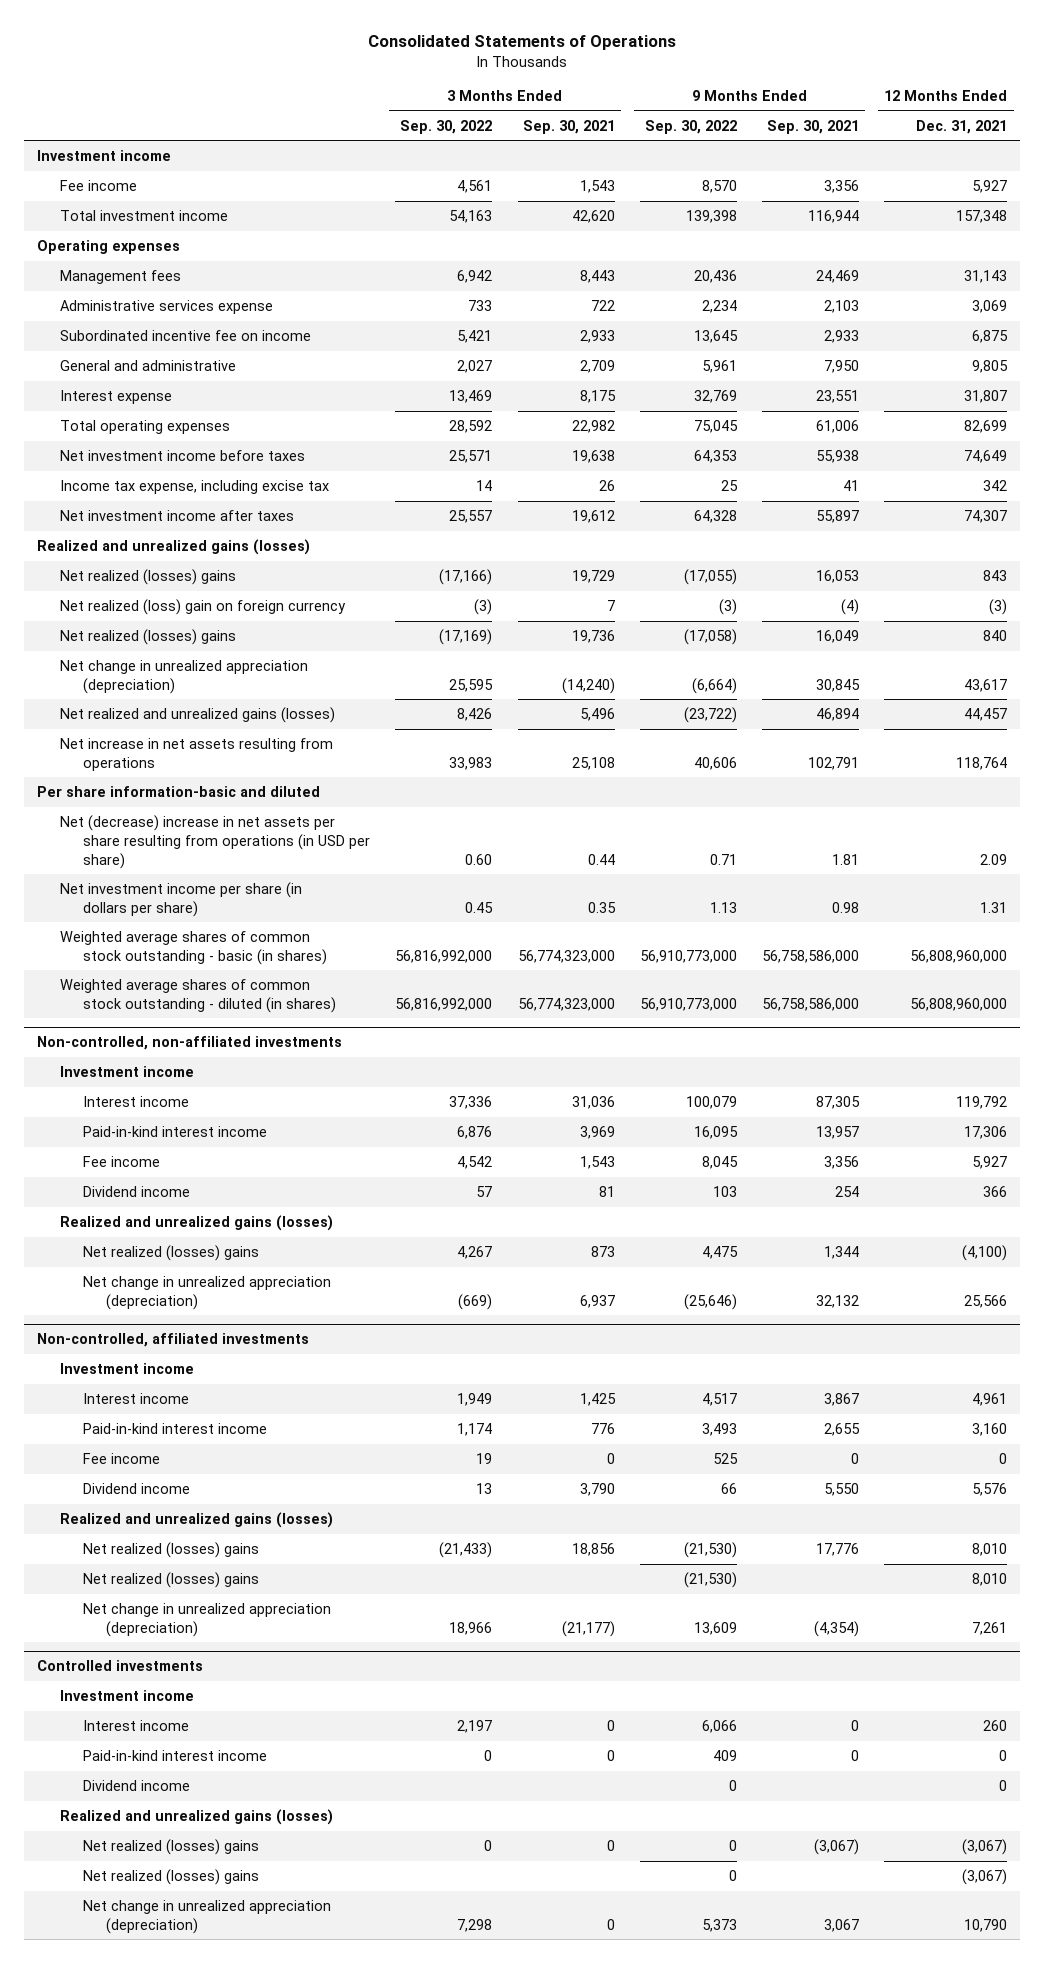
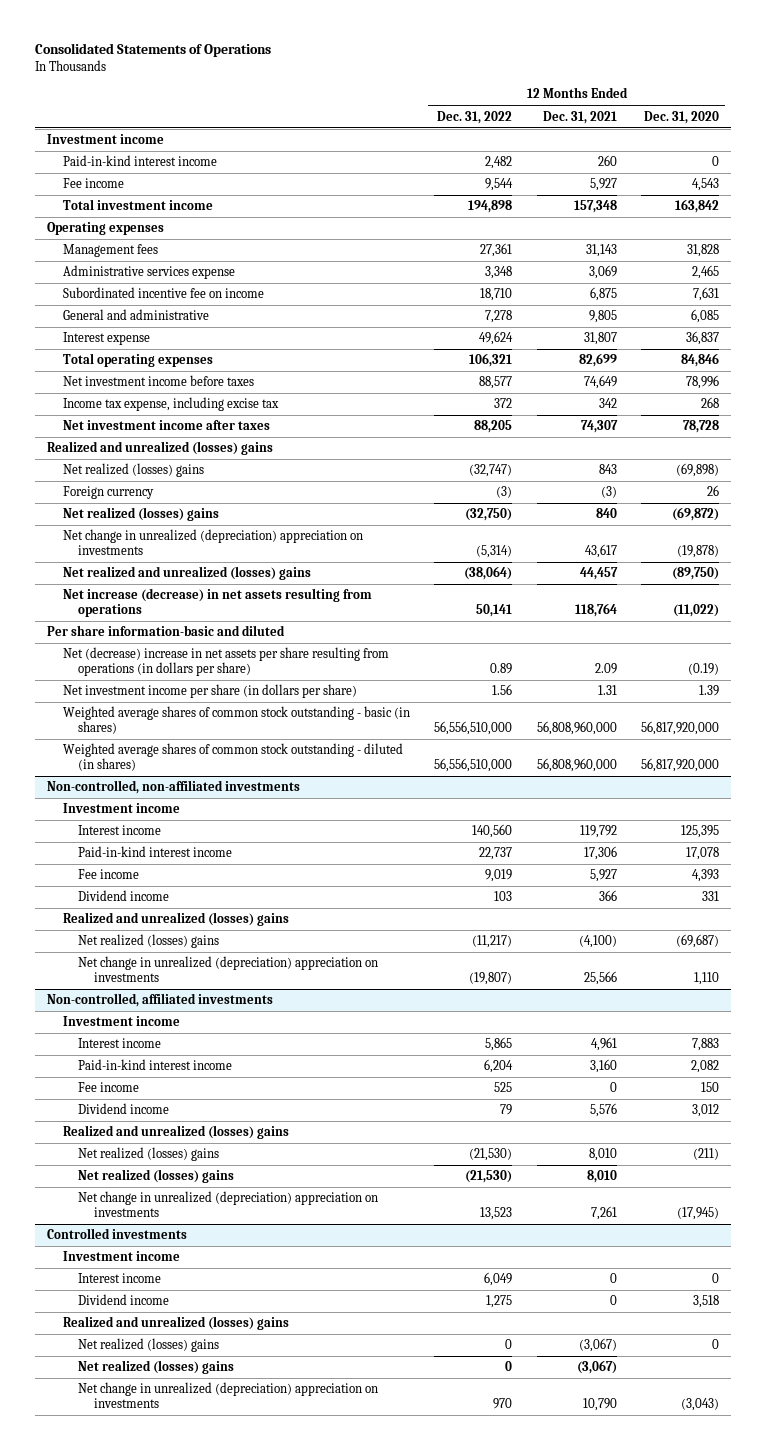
- | 3 Months Ended Sep. 30, 2022 | 3 Months Ended Sep. 30, 2021 | 9 Months Ended Sep. 30, 2022 | 9 Months Ended Sep. 30, 2021 | 12 Months Ended Dec. 31, 2021
+ | 12 Months Ended Dec. 31, 2022 | 12 Months Ended Dec. 31, 2021 | 12 Months Ended Dec. 31, 2020
+ Paid-in-kind interest income | 2,482 | 260 | 0
- Realized and unrealized gains (losses)
+ Realized and unrealized (losses) gains
- Net realized (loss) gain on foreign currency | (3) | 7 | (3) | (4) | (3)
+ Foreign currency | (3) | (3) | 26
- Net change in unrealized appreciation (depreciation) | 25,595 | (14,240) | (6,664) | 30,845 | 43,617
- Net realized and unrealized gains (losses) | 8,426 | 5,496 | (23,722) | 46,894 | 44,457
- Net increase in net assets resulting from operations | 33,983 | 25,108 | 40,606 | 102,791 | 118,764
+ Net change in unrealized (depreciation) appreciation on investments | (5,314) | 43,617 | (19,878)
+ Net realized and unrealized (losses) gains | (38,064) | 44,457 | (89,750)
+ Net increase (decrease) in net assets resulting from operations | 50,141 | 118,764 | (11,022)
- Net (decrease) increase in net assets per share resulting from operations (in USD per share) | 0.60 | 0.44 | 0.71 | 1.81 | 2.09
+ Net (decrease) increase in net assets per share resulting from operations (in dollars per share) | 0.89 | 2.09 | (0.19)
@ Non-controlled, non-affiliated investments
- Realized and unrealized gains (losses)
+ Realized and unrealized (losses) gains
- Net change in unrealized appreciation (depreciation) | (669) | 6,937 | (25,646) | 32,132 | 25,566
+ Net change in unrealized (depreciation) appreciation on investments | (19,807) | 25,566 | 1,110
@ Non-controlled, affiliated investments
- Realized and unrealized gains (losses)
+ Realized and unrealized (losses) gains
- Net change in unrealized appreciation (depreciation) | 18,966 | (21,177) | 13,609 | (4,354) | 7,261
+ Net change in unrealized (depreciation) appreciation on investments | 13,523 | 7,261 | (17,945)
@ Controlled investments
- Interest income | 2,197 | 0 | 6,066 | 0 | 260
- Paid-in-kind interest income | 0 | 0 | 409 | 0 | 0
+ Interest income | 6,049 | 0 | 0
- Realized and unrealized gains (losses)
+ Realized and unrealized (losses) gains
- Net change in unrealized appreciation (depreciation) | 7,298 | 0 | 5,373 | 3,067 | 10,790
+ Net change in unrealized (depreciation) appreciation on investments | 970 | 10,790 | (3,043)

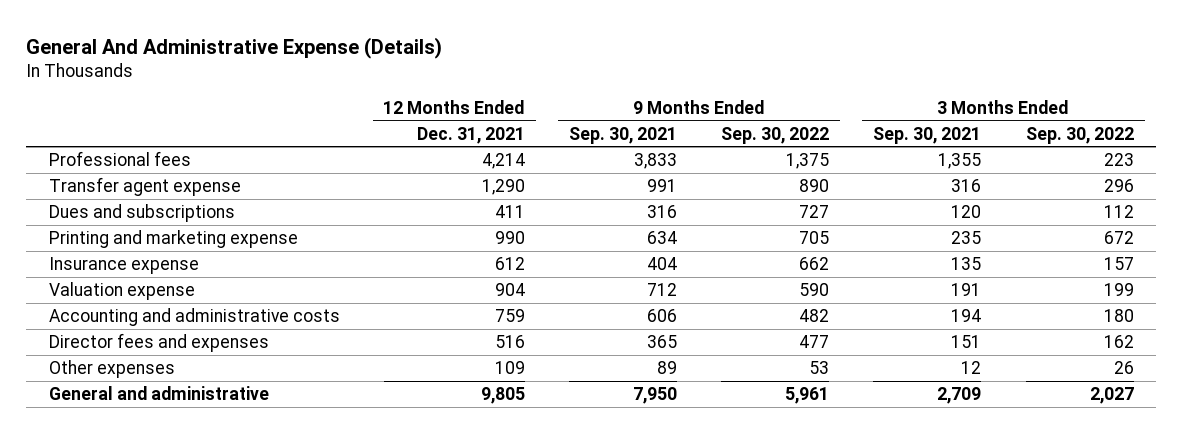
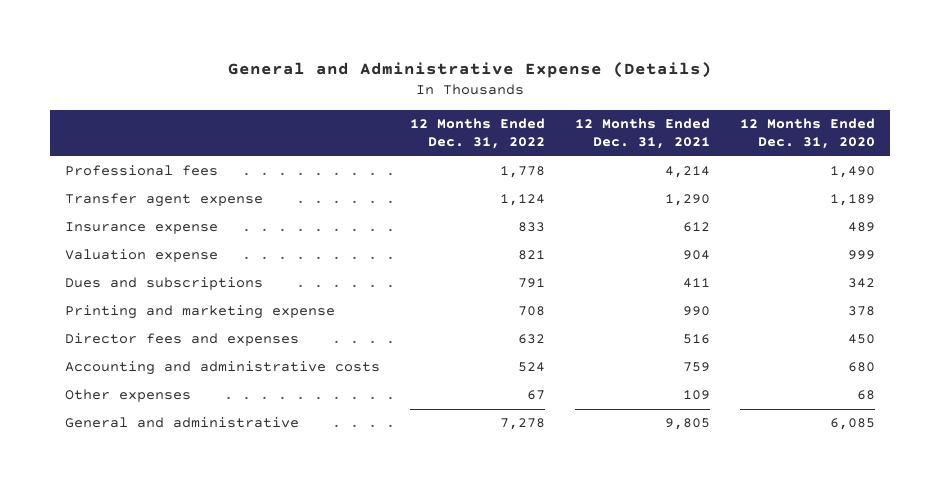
- General And Administrative Expense (Details)
+ General and Administrative Expense (Details)
- | 12 Months Ended Dec. 31, 2021 | 9 Months Ended Sep. 30, 2021 | 9 Months Ended Sep. 30, 2022 | 3 Months Ended Sep. 30, 2021 | 3 Months Ended Sep. 30, 2022
+ | 12 Months Ended Dec. 31, 2022 | 12 Months Ended Dec. 31, 2021 | 12 Months Ended Dec. 31, 2020
moved down: Dues and subscriptions | 791 | 411 | 342
moved down: Printing and marketing expense | 708 | 990 | 378
moved down: Accounting and administrative costs | 524 | 759 | 680

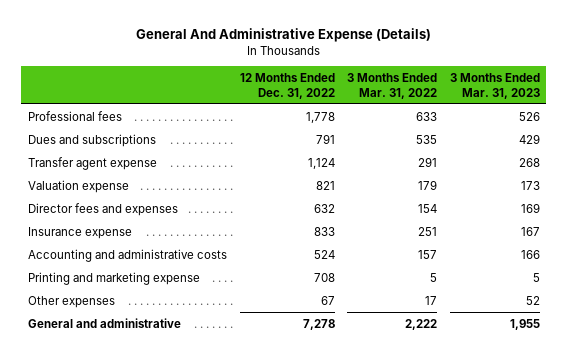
- General and Administrative Expense (Details)
+ General And Administrative Expense (Details)
- | 12 Months Ended Dec. 31, 2022 | 12 Months Ended Dec. 31, 2021 | 12 Months Ended Dec. 31, 2020
+ | 12 Months Ended Dec. 31, 2022 | 3 Months Ended Mar. 31, 2022 | 3 Months Ended Mar. 31, 2023
moved up: Dues and subscriptions | 791 | 535 | 429
moved down: Insurance expense | 833 | 251 | 167
moved down: Printing and marketing expense | 708 | 5 | 5

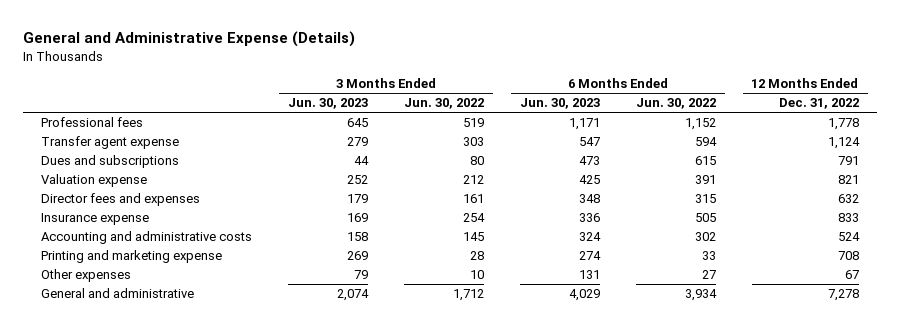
- General And Administrative Expense (Details)
+ General and Administrative Expense (Details)
- | 12 Months Ended Dec. 31, 2022 | 3 Months Ended Mar. 31, 2022 | 3 Months Ended Mar. 31, 2023
+ | 3 Months Ended Jun. 30, 2023 | 3 Months Ended Jun. 30, 2022 | 6 Months Ended Jun. 30, 2023 | 6 Months Ended Jun. 30, 2022 | 12 Months Ended Dec. 31, 2022
moved down: Dues and subscriptions | 44 | 80 | 473 | 615 | 791

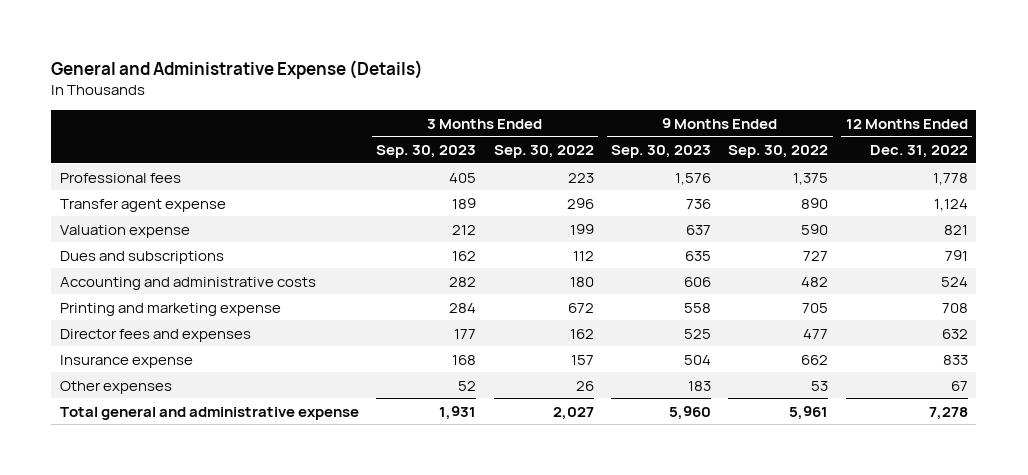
- | 3 Months Ended Jun. 30, 2023 | 3 Months Ended Jun. 30, 2022 | 6 Months Ended Jun. 30, 2023 | 6 Months Ended Jun. 30, 2022 | 12 Months Ended Dec. 31, 2022
+ | 3 Months Ended Sep. 30, 2023 | 3 Months Ended Sep. 30, 2022 | 9 Months Ended Sep. 30, 2023 | 9 Months Ended Sep. 30, 2022 | 12 Months Ended Dec. 31, 2022
moved down: Dues and subscriptions | 162 | 112 | 635 | 727 | 791
moved down: Director fees and expenses | 177 | 162 | 525 | 477 | 632
moved down: Insurance expense | 168 | 157 | 504 | 662 | 833
- General and administrative | 2,074 | 1,712 | 4,029 | 3,934 | 7,278
+ Total general and administrative expense | 1,931 | 2,027 | 5,960 | 5,961 | 7,278

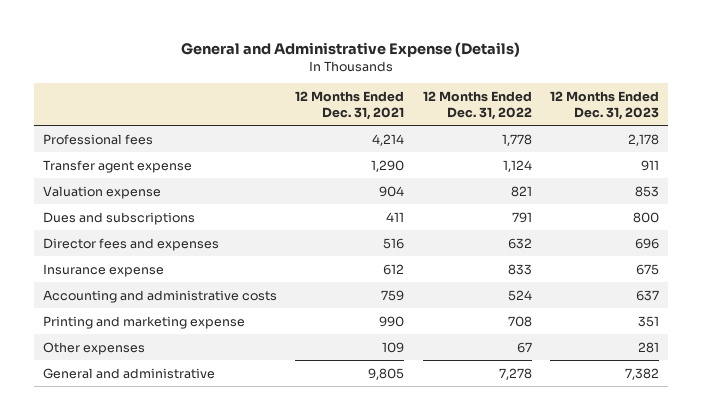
- | 3 Months Ended Sep. 30, 2023 | 3 Months Ended Sep. 30, 2022 | 9 Months Ended Sep. 30, 2023 | 9 Months Ended Sep. 30, 2022 | 12 Months Ended Dec. 31, 2022
+ | 12 Months Ended Dec. 31, 2021 | 12 Months Ended Dec. 31, 2022 | 12 Months Ended Dec. 31, 2023
moved down: Accounting and administrative costs | 759 | 524 | 637
moved down: Printing and marketing expense | 990 | 708 | 351
- Total general and administrative expense | 1,931 | 2,027 | 5,960 | 5,961 | 7,278
+ General and administrative | 9,805 | 7,278 | 7,382

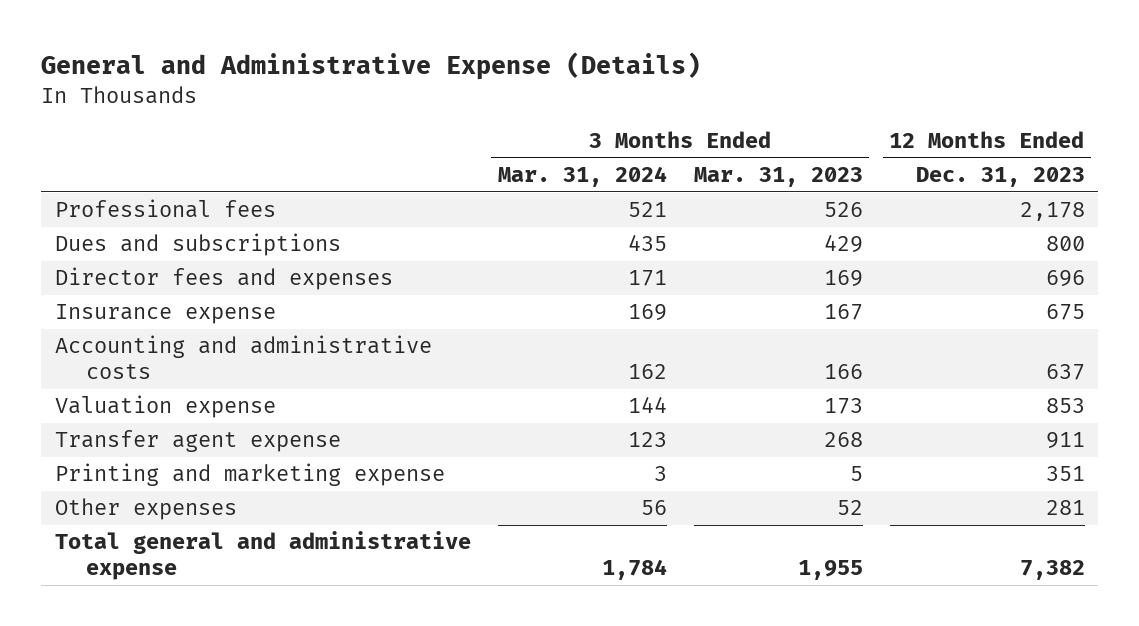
- | 12 Months Ended Dec. 31, 2021 | 12 Months Ended Dec. 31, 2022 | 12 Months Ended Dec. 31, 2023
+ | 3 Months Ended Mar. 31, 2024 | 3 Months Ended Mar. 31, 2023 | 12 Months Ended Dec. 31, 2023
moved down: Valuation expense | 144 | 173 | 853
moved down: Transfer agent expense | 123 | 268 | 911
- General and administrative | 9,805 | 7,278 | 7,382
+ Total general and administrative expense | 1,784 | 1,955 | 7,382

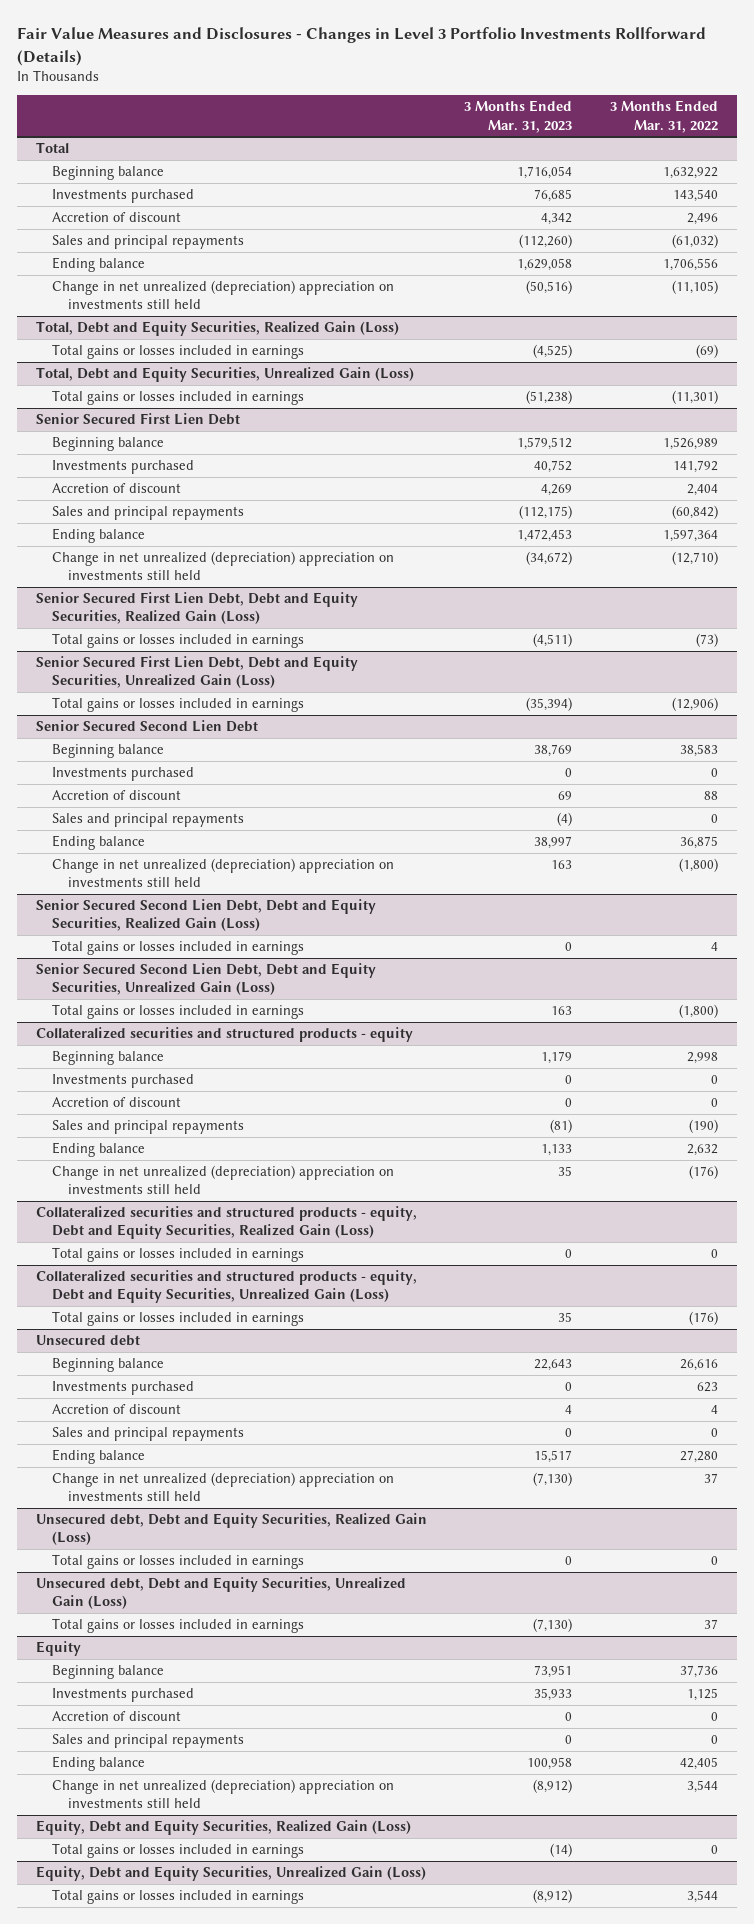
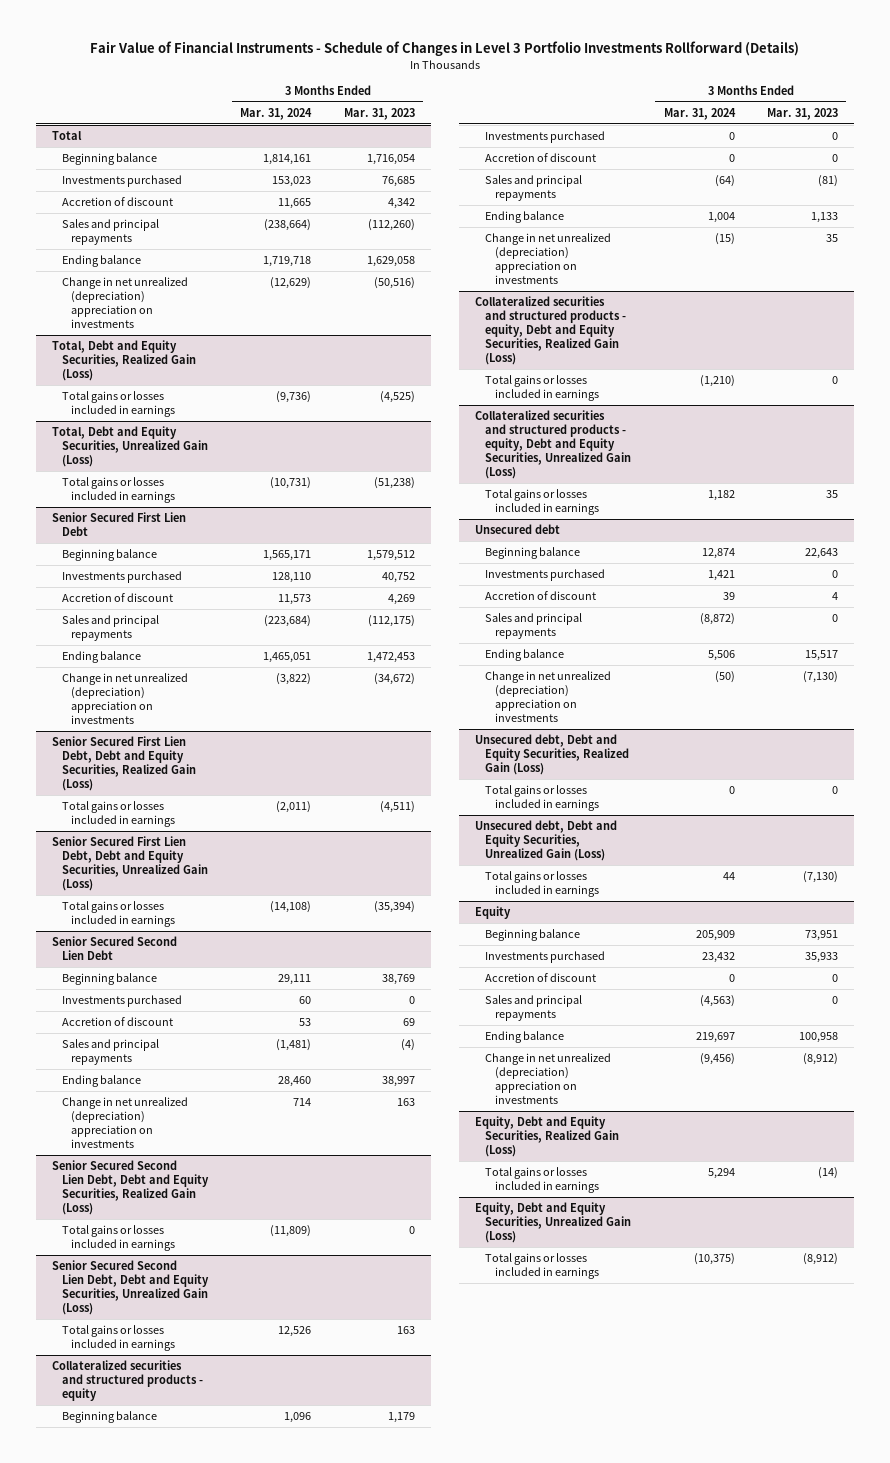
- Fair Value Measures and Disclosures - Changes in Level 3 Portfolio Investments Rollforward (Details)
+ Fair Value of Financial Instruments - Schedule of Changes in Level 3 Portfolio Investments Rollforward (Details)
- | 3 Months Ended Mar. 31, 2023 | 3 Months Ended Mar. 31, 2022
+ | 3 Months Ended Mar. 31, 2024 | 3 Months Ended Mar. 31, 2023
@ Total
- Change in net unrealized (depreciation) appreciation on investments still held | (50,516) | (11,105)
+ Change in net unrealized (depreciation) appreciation on investments | (12,629) | (50,516)
@ Senior Secured First Lien Debt
- Change in net unrealized (depreciation) appreciation on investments still held | (34,672) | (12,710)
+ Change in net unrealized (depreciation) appreciation on investments | (3,822) | (34,672)
@ Senior Secured Second Lien Debt
- Change in net unrealized (depreciation) appreciation on investments still held | 163 | (1,800)
+ Change in net unrealized (depreciation) appreciation on investments | 714 | 163
@ Collateralized securities and structured products - equity
- Change in net unrealized (depreciation) appreciation on investments still held | 35 | (176)
+ Change in net unrealized (depreciation) appreciation on investments | (15) | 35
@ Unsecured debt
- Change in net unrealized (depreciation) appreciation on investments still held | (7,130) | 37
+ Change in net unrealized (depreciation) appreciation on investments | (50) | (7,130)
@ Equity
- Change in net unrealized (depreciation) appreciation on investments still held | (8,912) | 3,544
+ Change in net unrealized (depreciation) appreciation on investments | (9,456) | (8,912)

